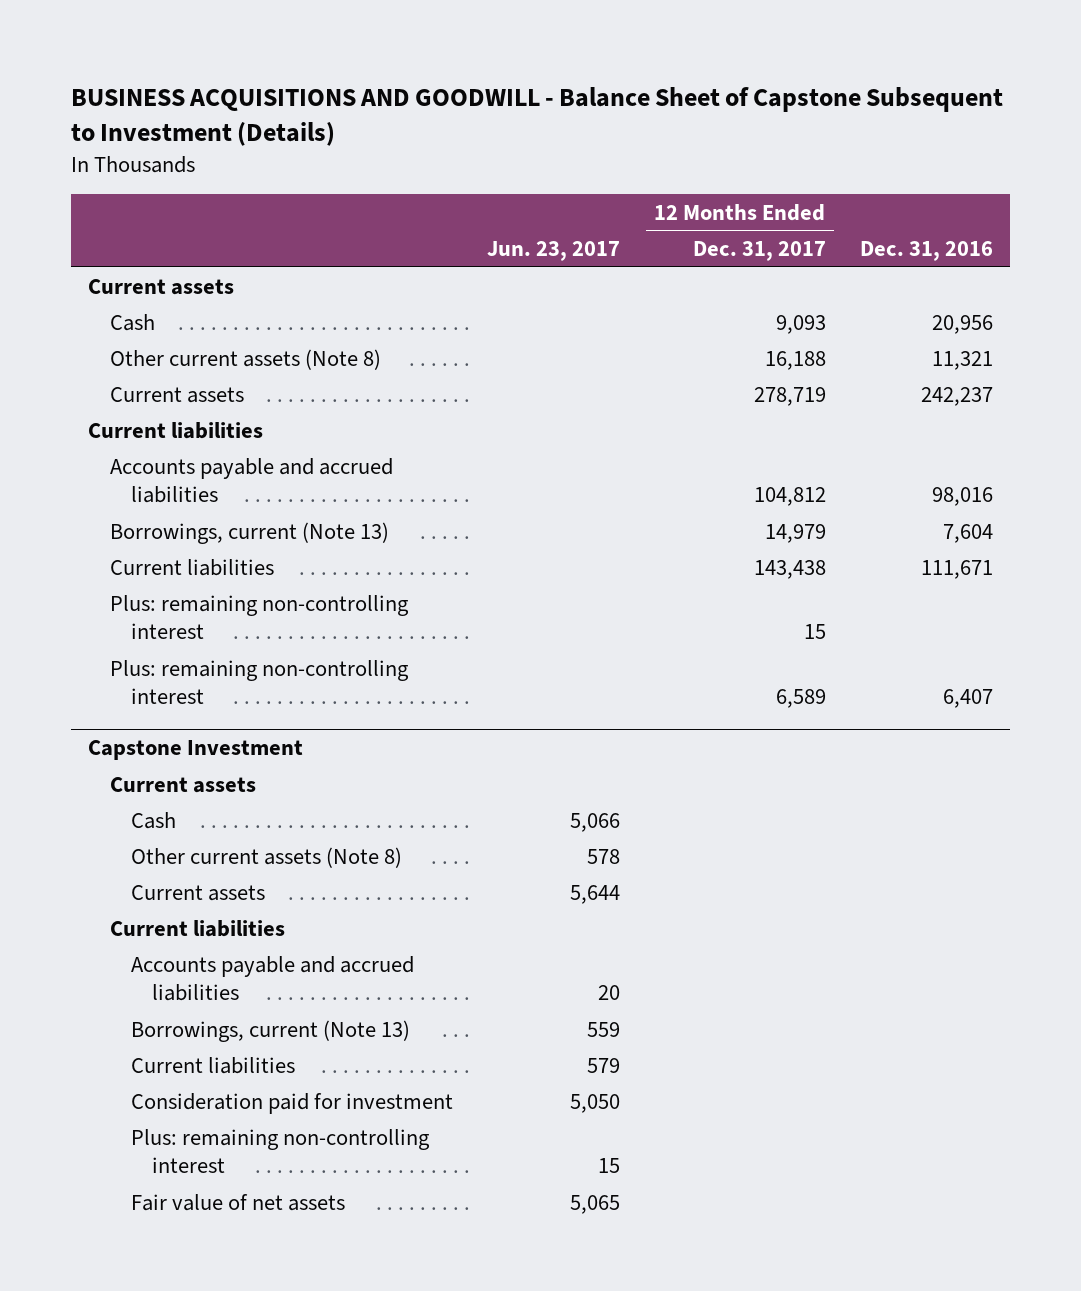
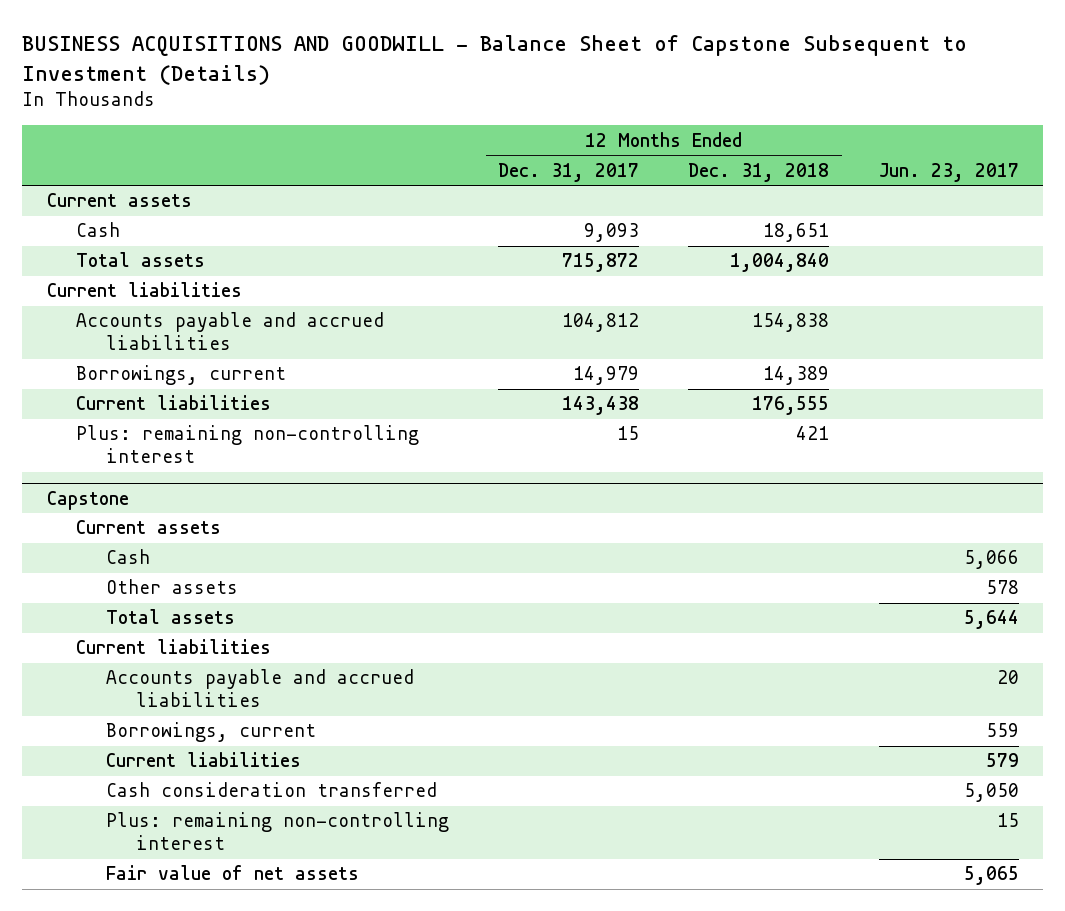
- | Jun. 23, 2017 | 12 Months Ended Dec. 31, 2017 | Dec. 31, 2016
+ | 12 Months Ended Dec. 31, 2017 | 12 Months Ended Dec. 31, 2018 | Jun. 23, 2017
- Other current assets (Note 8) | | 16,188 | 11,321
- Current assets | | 278,719 | 242,237
+ Total assets | 715,872 | 1,004,840 |
- Borrowings, current (Note 13) | | 14,979 | 7,604
+ Borrowings, current | 14,979 | 14,389 |
- Plus: remaining non-controlling interest | | 6,589 | 6,407
- Capstone Investment
+ Capstone
- Other current assets (Note 8) | 578 | |
- Current assets | 5,644 | |
+ Other assets | | | 578
+ Total assets | | | 5,644
- Borrowings, current (Note 13) | 559 | |
+ Borrowings, current | | | 559
- Consideration paid for investment | 5,050 | |
+ Cash consideration transferred | | | 5,050

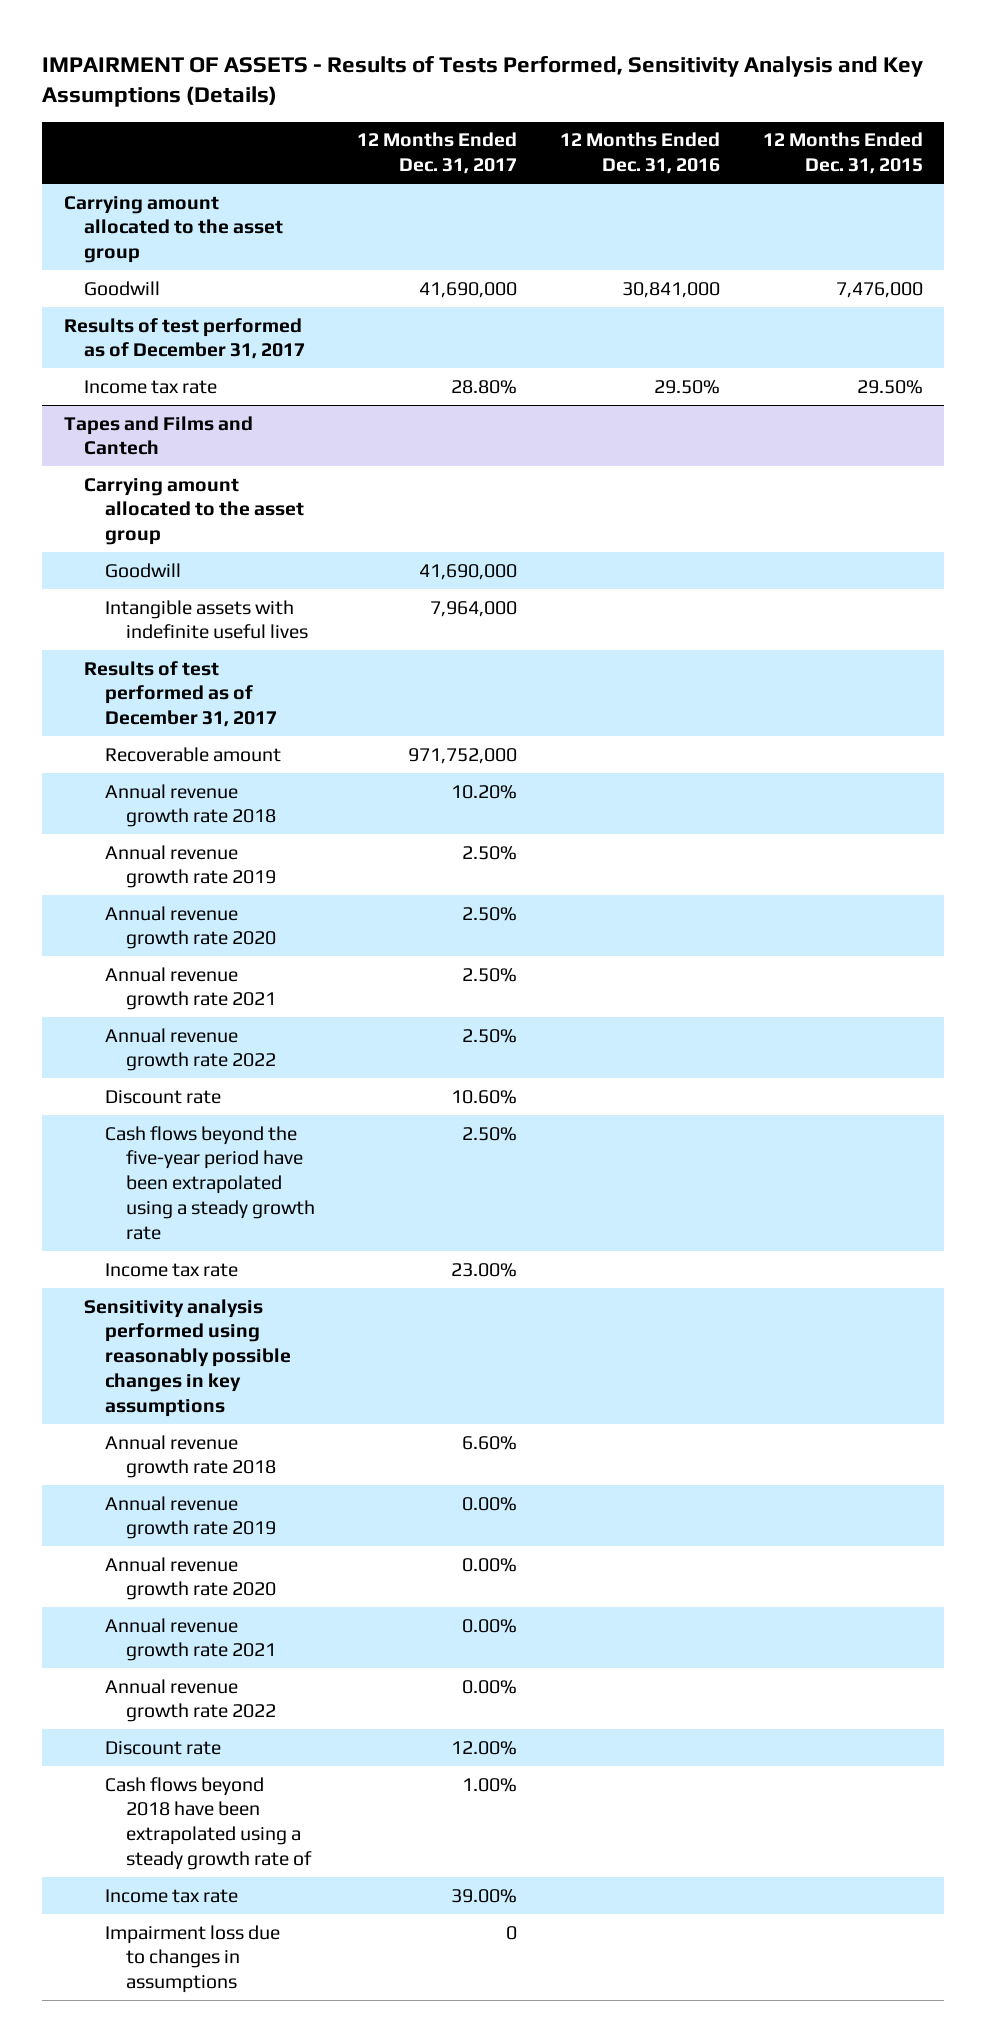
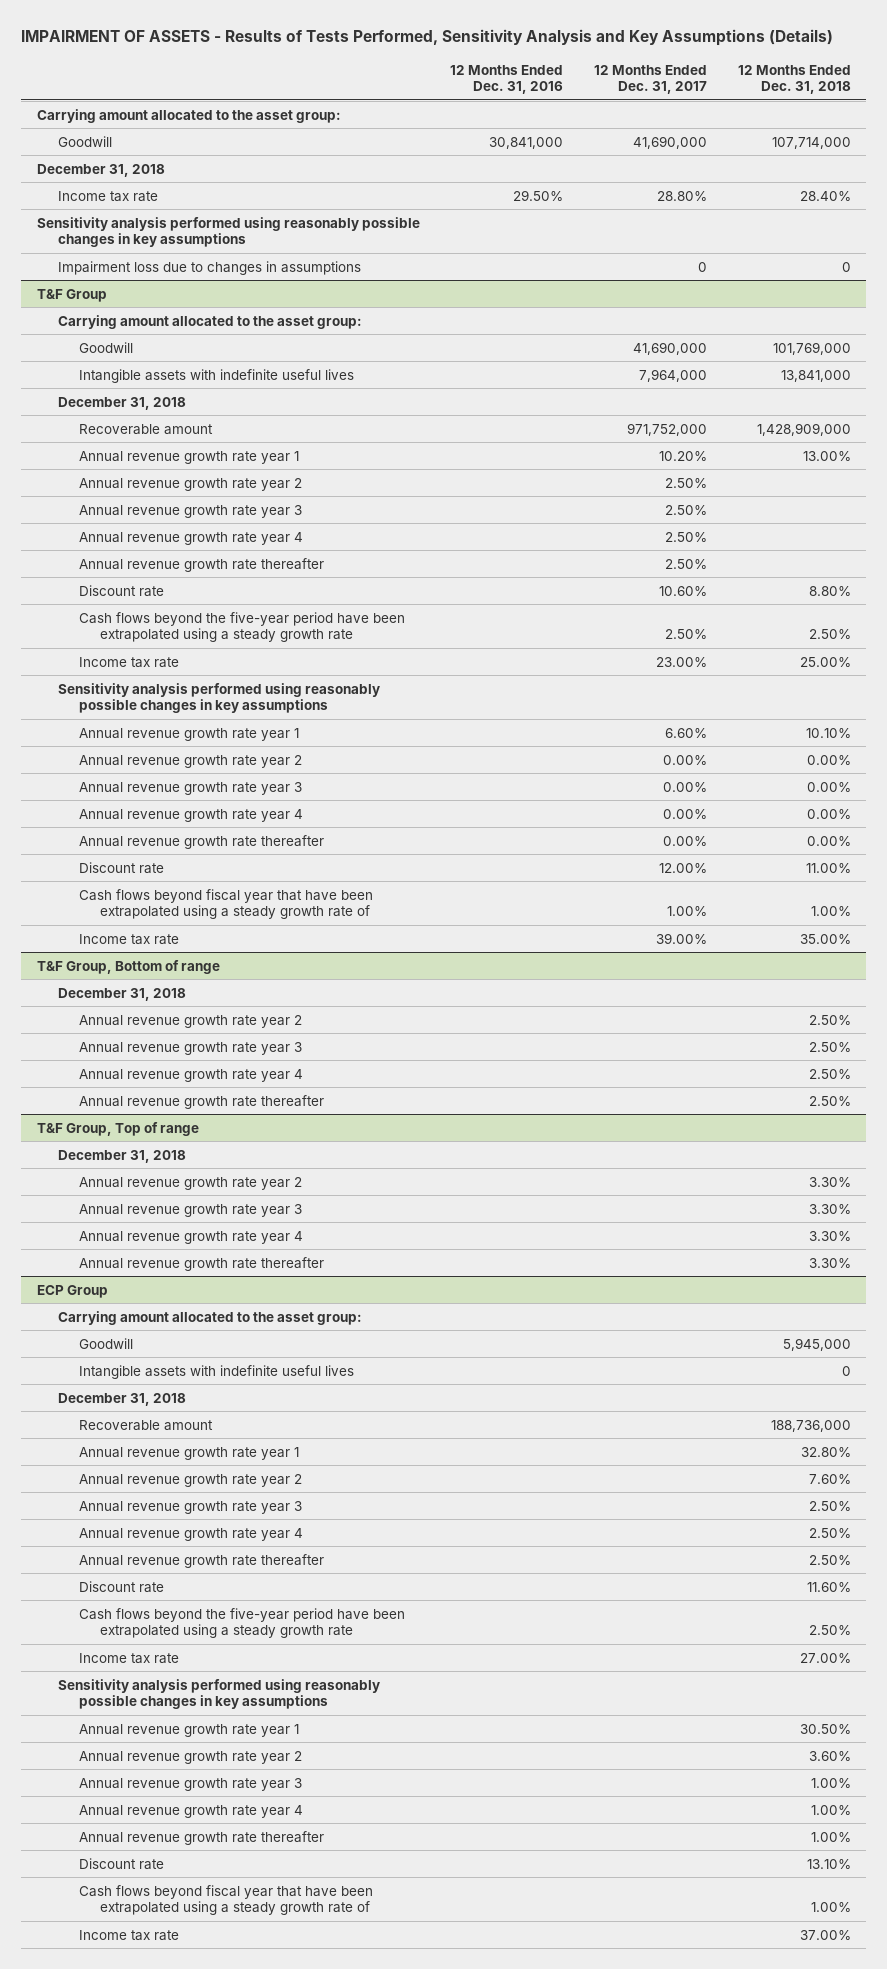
- | 12 Months Ended Dec. 31, 2017 | 12 Months Ended Dec. 31, 2016 | 12 Months Ended Dec. 31, 2015
+ | 12 Months Ended Dec. 31, 2016 | 12 Months Ended Dec. 31, 2017 | 12 Months Ended Dec. 31, 2018
- Carrying amount allocated to the asset group
+ Carrying amount allocated to the asset group:
- Results of test performed as of December 31, 2017
+ December 31, 2018
- Tapes and Films and Cantech
- Carrying amount allocated to the asset group
+ Sensitivity analysis performed using reasonably possible changes in key assumptions
+ Impairment loss due to changes in assumptions | | 0 | 0
+ T&F Group
+ Carrying amount allocated to the asset group:
- Results of test performed as of December 31, 2017
+ December 31, 2018
- Annual revenue growth rate 2018 | 10.20% | |
- Annual revenue growth rate 2019 | 2.50% | |
- Annual revenue growth rate 2020 | 2.50% | |
- Annual revenue growth rate 2021 | 2.50% | |
- Annual revenue growth rate 2022 | 2.50% | |
+ Annual revenue growth rate year 1 | | 10.20% | 13.00%
+ Annual revenue growth rate year 2 | | 2.50% |
+ Annual revenue growth rate year 3 | | 2.50% |
+ Annual revenue growth rate year 4 | | 2.50% |
+ Annual revenue growth rate thereafter | | 2.50% |
- Annual revenue growth rate 2018 | 6.60% | |
- Annual revenue growth rate 2019 | 0.00% | |
- Annual revenue growth rate 2020 | 0.00% | |
- Annual revenue growth rate 2021 | 0.00% | |
- Annual revenue growth rate 2022 | 0.00% | |
+ Annual revenue growth rate year 1 | | 6.60% | 10.10%
+ Annual revenue growth rate year 2 | | 0.00% | 0.00%
+ Annual revenue growth rate year 3 | | 0.00% | 0.00%
+ Annual revenue growth rate year 4 | | 0.00% | 0.00%
+ Annual revenue growth rate thereafter | | 0.00% | 0.00%
- Cash flows beyond 2018 have been extrapolated using a steady growth rate of | 1.00% | |
+ Cash flows beyond fiscal year that have been extrapolated using a steady growth rate of | | 1.00% | 1.00%
- Impairment loss due to changes in assumptions | 0 | |
+ T&F Group, Bottom of range
+ December 31, 2018
+ Annual revenue growth rate year 2 | | | 2.50%
+ Annual revenue growth rate year 3 | | | 2.50%
+ Annual revenue growth rate year 4 | | | 2.50%
+ Annual revenue growth rate thereafter | | | 2.50%
+ T&F Group, Top of range
+ December 31, 2018
+ Annual revenue growth rate year 2 | | | 3.30%
+ Annual revenue growth rate year 3 | | | 3.30%
+ Annual revenue growth rate year 4 | | | 3.30%
+ Annual revenue growth rate thereafter | | | 3.30%
+ ECP Group
+ Carrying amount allocated to the asset group:
+ Goodwill | | | 5,945,000
+ Intangible assets with indefinite useful lives | | | 0
+ December 31, 2018
+ Recoverable amount | | | 188,736,000
+ Annual revenue growth rate year 1 | | | 32.80%
+ Annual revenue growth rate year 2 | | | 7.60%
+ Annual revenue growth rate year 3 | | | 2.50%
+ Annual revenue growth rate year 4 | | | 2.50%
+ Annual revenue growth rate thereafter | | | 2.50%
+ Discount rate | | | 11.60%
+ Cash flows beyond the five-year period have been extrapolated using a steady growth rate | | | 2.50%
+ Income tax rate | | | 27.00%
+ Sensitivity analysis performed using reasonably possible changes in key assumptions
+ Annual revenue growth rate year 1 | | | 30.50%
+ Annual revenue growth rate year 2 | | | 3.60%
+ Annual revenue growth rate year 3 | | | 1.00%
+ Annual revenue growth rate year 4 | | | 1.00%
+ Annual revenue growth rate thereafter | | | 1.00%
+ Discount rate | | | 13.10%
+ Cash flows beyond fiscal year that have been extrapolated using a steady growth rate of | | | 1.00%
+ Income tax rate | | | 37.00%

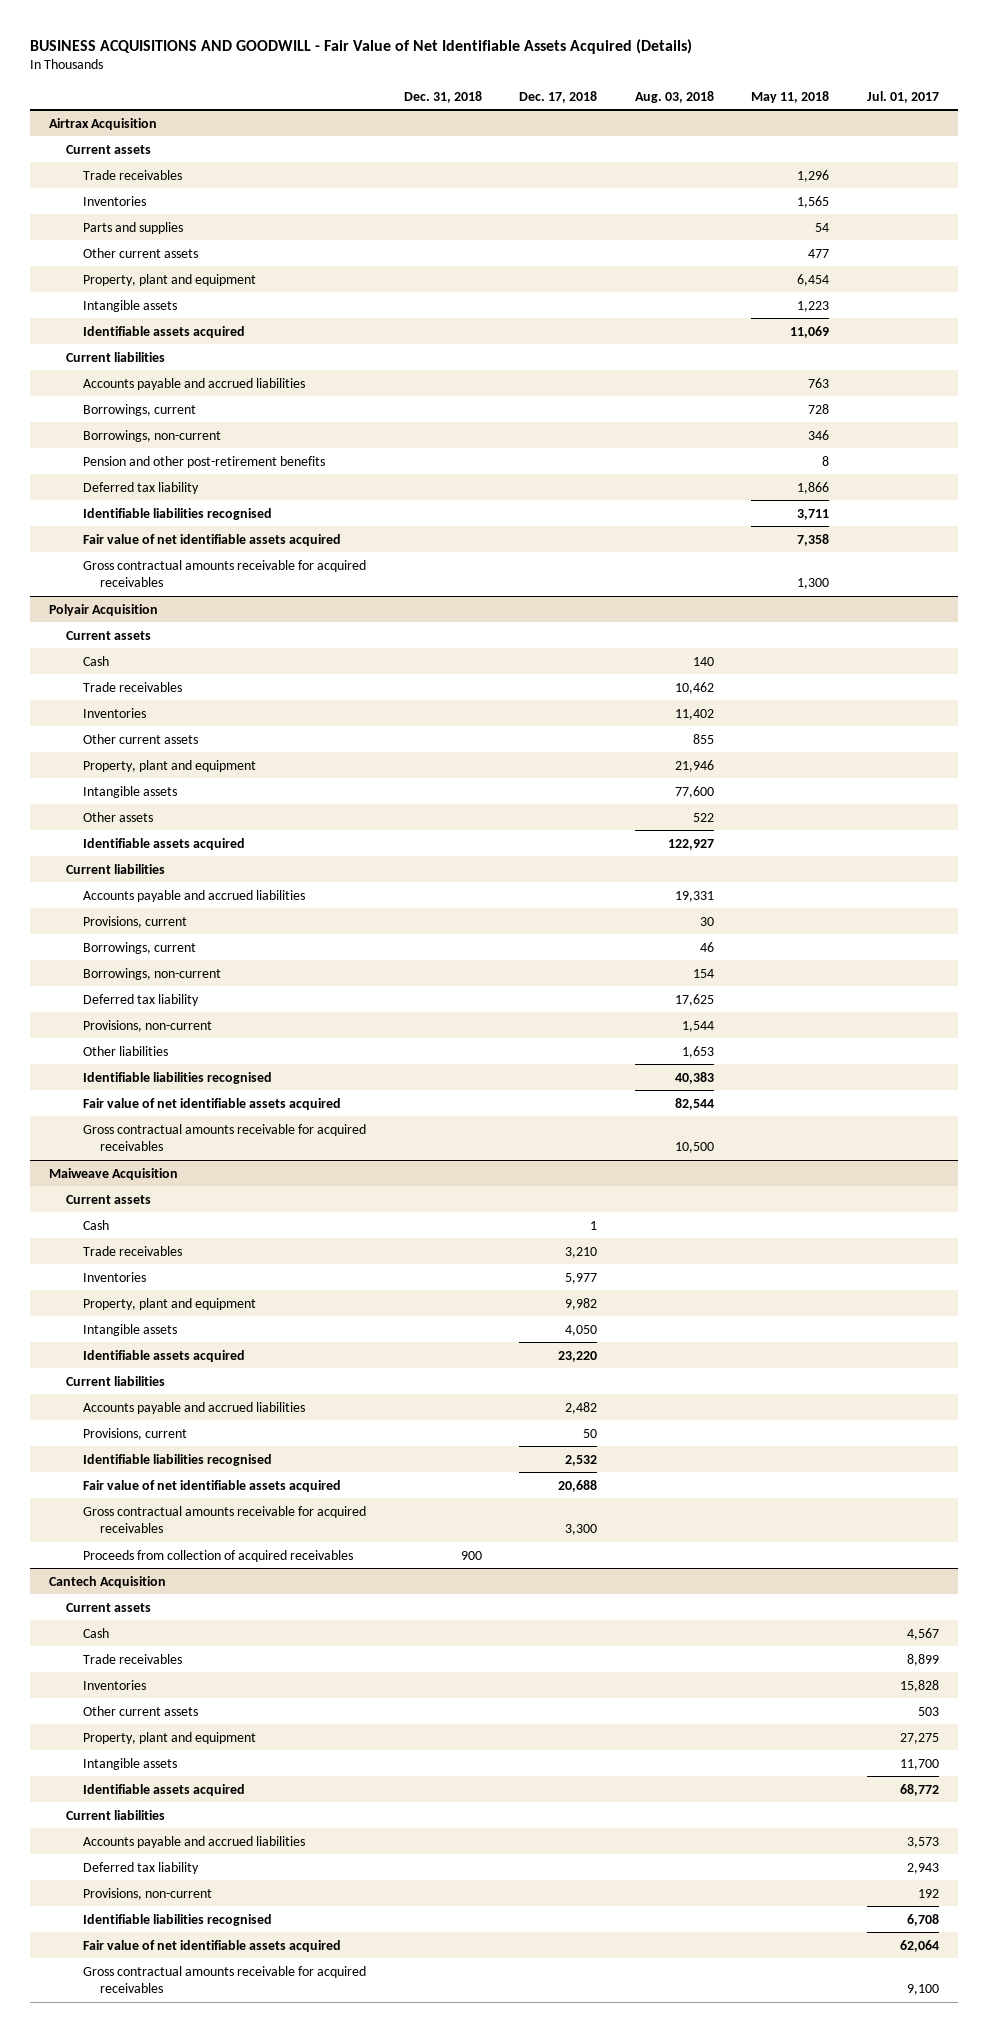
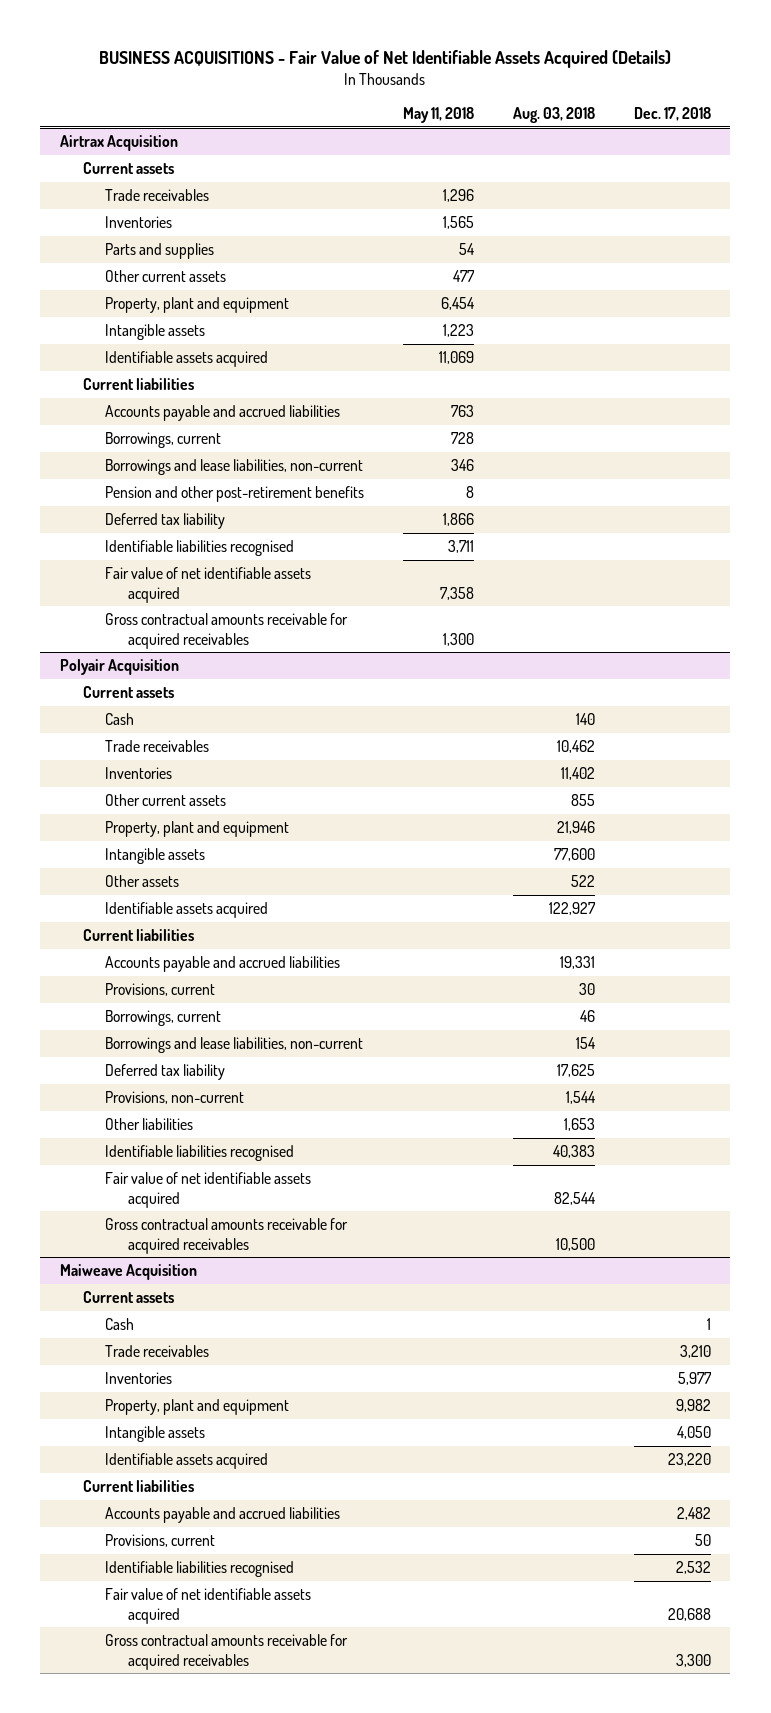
- BUSINESS ACQUISITIONS AND GOODWILL - Fair Value of Net Identifiable Assets Acquired (Details)
+ BUSINESS ACQUISITIONS - Fair Value of Net Identifiable Assets Acquired (Details)
- | Dec. 31, 2018 | Dec. 17, 2018 | Aug. 03, 2018 | May 11, 2018 | Jul. 01, 2017
+ | May 11, 2018 | Aug. 03, 2018 | Dec. 17, 2018
@ Airtrax Acquisition
- Borrowings, non-current | | | | 346 |
+ Borrowings and lease liabilities, non-current | 346 | |
@ Polyair Acquisition
- Borrowings, non-current | | | 154 | |
+ Borrowings and lease liabilities, non-current | | 154 |
@ Maiweave Acquisition
- Proceeds from collection of acquired receivables | 900 | | | |
- Cantech Acquisition
- Current assets
- Cash | | | | | 4,567
- Trade receivables | | | | | 8,899
- Inventories | | | | | 15,828
- Other current assets | | | | | 503
- Property, plant and equipment | | | | | 27,275
- Intangible assets | | | | | 11,700
- Identifiable assets acquired | | | | | 68,772
- Current liabilities
- Accounts payable and accrued liabilities | | | | | 3,573
- Deferred tax liability | | | | | 2,943
- Provisions, non-current | | | | | 192
- Identifiable liabilities recognised | | | | | 6,708
- Fair value of net identifiable assets acquired | | | | | 62,064
- Gross contractual amounts receivable for acquired receivables | | | | | 9,100

